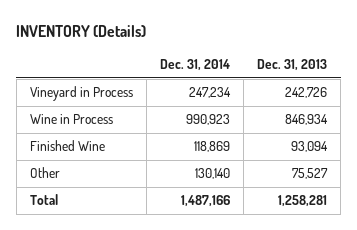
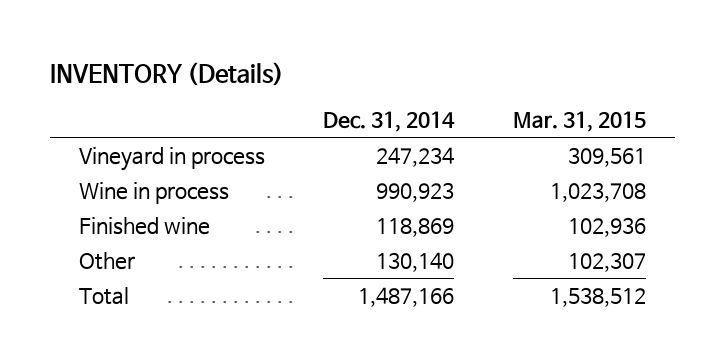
- | Dec. 31, 2014 | Dec. 31, 2013
+ | Dec. 31, 2014 | Mar. 31, 2015
- Vineyard in Process | 247,234 | 242,726
- Wine in Process | 990,923 | 846,934
- Finished Wine | 118,869 | 93,094
+ Vineyard in process | 247,234 | 309,561
+ Wine in process | 990,923 | 1,023,708
+ Finished wine | 118,869 | 102,936

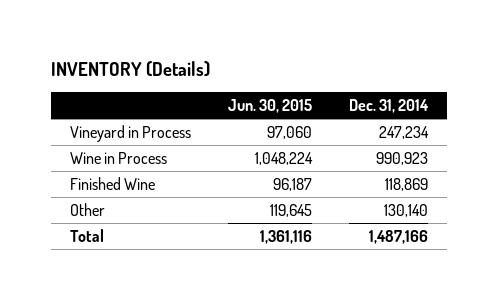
- | Dec. 31, 2014 | Mar. 31, 2015
+ | Jun. 30, 2015 | Dec. 31, 2014
- Vineyard in process | 247,234 | 309,561
- Wine in process | 990,923 | 1,023,708
- Finished wine | 118,869 | 102,936
+ Vineyard in Process | 97,060 | 247,234
+ Wine in Process | 1,048,224 | 990,923
+ Finished Wine | 96,187 | 118,869

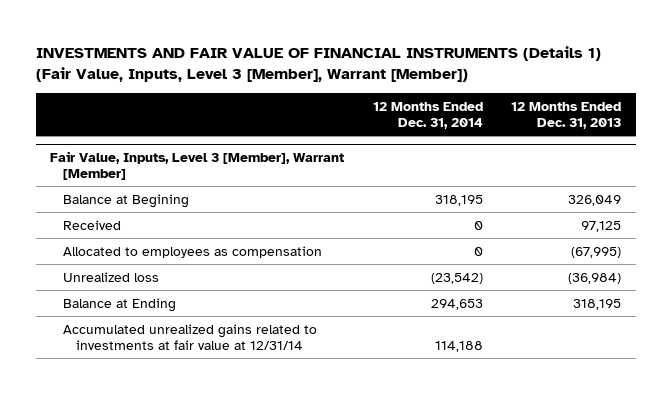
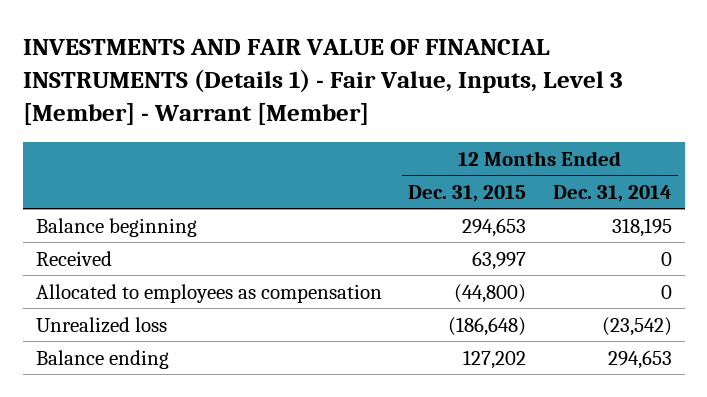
- INVESTMENTS AND FAIR VALUE OF FINANCIAL INSTRUMENTS (Details 1) (Fair Value, Inputs, Level 3 [Member], Warrant [Member])
+ INVESTMENTS AND FAIR VALUE OF FINANCIAL INSTRUMENTS (Details 1) - Fair Value, Inputs, Level 3 [Member] - Warrant [Member]
- | 12 Months Ended Dec. 31, 2014 | 12 Months Ended Dec. 31, 2013
+ | 12 Months Ended Dec. 31, 2015 | 12 Months Ended Dec. 31, 2014
- Fair Value, Inputs, Level 3 [Member], Warrant [Member]
- Balance at Begining | 318,195 | 326,049
+ Balance beginning | 294,653 | 318,195
- Balance at Ending | 294,653 | 318,195
- Accumulated unrealized gains related to investments at fair value at 12/31/14 | 114,188 |
+ Balance ending | 127,202 | 294,653

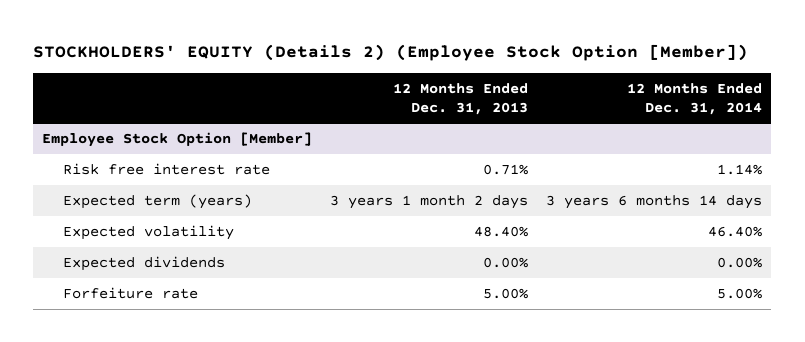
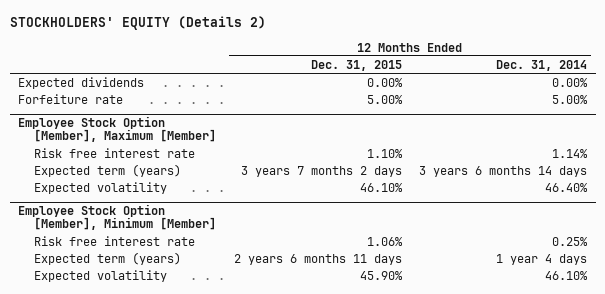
- STOCKHOLDERS' EQUITY (Details 2) (Employee Stock Option [Member])
+ STOCKHOLDERS' EQUITY (Details 2)
- | 12 Months Ended Dec. 31, 2013 | 12 Months Ended Dec. 31, 2014
+ | 12 Months Ended Dec. 31, 2015 | 12 Months Ended Dec. 31, 2014
- Employee Stock Option [Member]
+ Expected dividends | 0.00% | 0.00%
+ Forfeiture rate | 5.00% | 5.00%
+ Employee Stock Option [Member], Maximum [Member]
- Expected dividends | 0.00% | 0.00%
- Forfeiture rate | 5.00% | 5.00%
+ Employee Stock Option [Member], Minimum [Member]
+ Risk free interest rate | 1.06% | 0.25%
+ Expected term (years) | 2 years 6 months 11 days | 1 year 4 days
+ Expected volatility | 45.90% | 46.10%

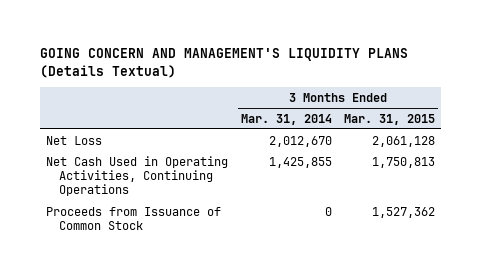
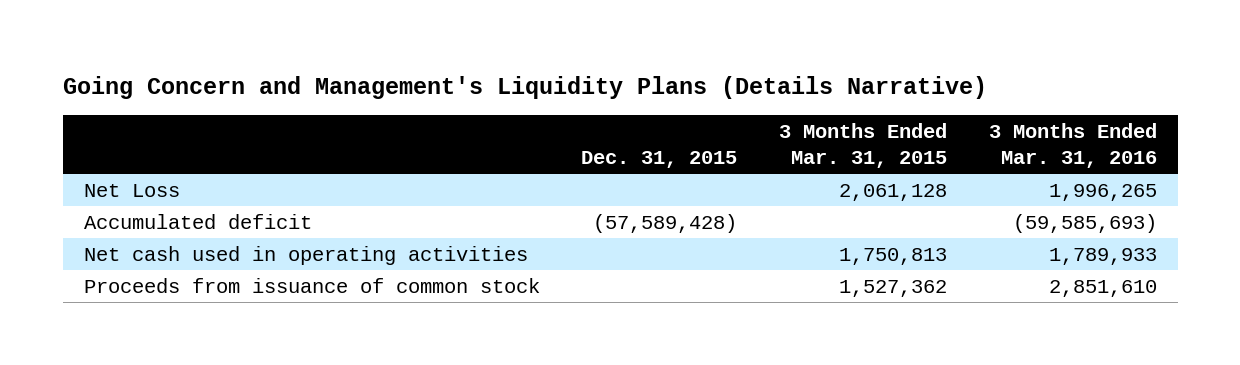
- GOING CONCERN AND MANAGEMENT'S LIQUIDITY PLANS (Details Textual)
+ Going Concern and Management's Liquidity Plans (Details Narrative)
- | 3 Months Ended Mar. 31, 2014 | 3 Months Ended Mar. 31, 2015
+ | Dec. 31, 2015 | 3 Months Ended Mar. 31, 2015 | 3 Months Ended Mar. 31, 2016
- Net Cash Used in Operating Activities, Continuing Operations | 1,425,855 | 1,750,813
- Proceeds from Issuance of Common Stock | 0 | 1,527,362
+ Accumulated deficit | (57,589,428) | | (59,585,693)
+ Net cash used in operating activities | | 1,750,813 | 1,789,933
+ Proceeds from issuance of common stock | | 1,527,362 | 2,851,610

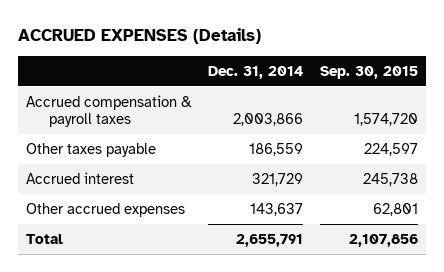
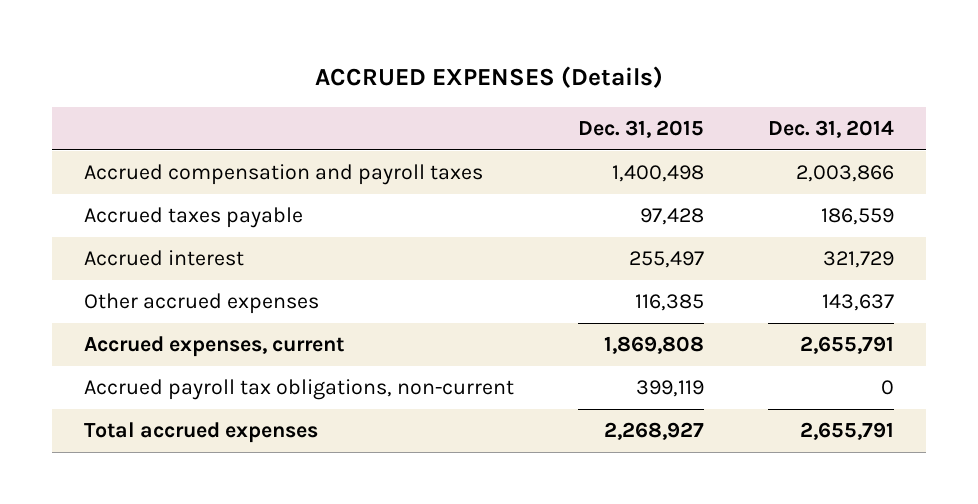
- | Dec. 31, 2014 | Sep. 30, 2015
+ | Dec. 31, 2015 | Dec. 31, 2014
- Accrued compensation & payroll taxes | 2,003,866 | 1,574,720
- Other taxes payable | 186,559 | 224,597
+ Accrued compensation and payroll taxes | 1,400,498 | 2,003,866
+ Accrued taxes payable | 97,428 | 186,559
- Total | 2,655,791 | 2,107,856
+ Accrued expenses, current | 1,869,808 | 2,655,791
+ Accrued payroll tax obligations, non-current | 399,119 | 0
+ Total accrued expenses | 2,268,927 | 2,655,791

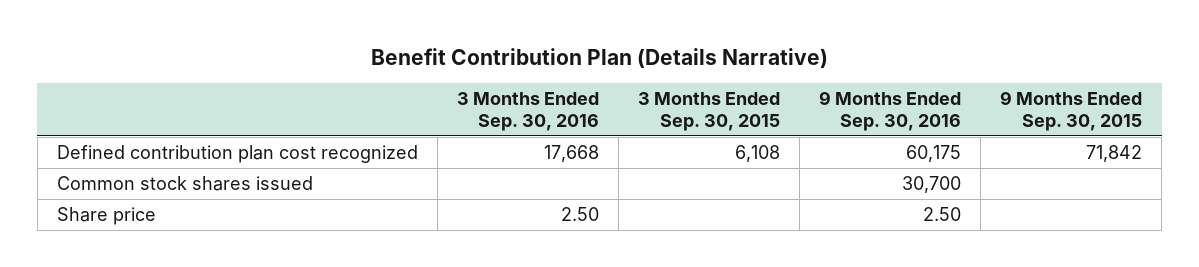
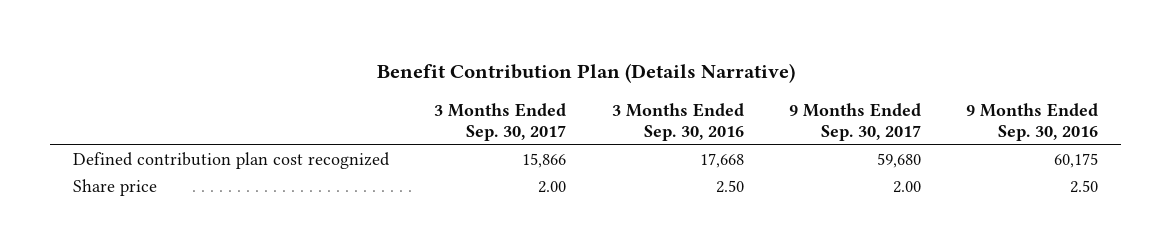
- | 3 Months Ended Sep. 30, 2016 | 3 Months Ended Sep. 30, 2015 | 9 Months Ended Sep. 30, 2016 | 9 Months Ended Sep. 30, 2015
+ | 3 Months Ended Sep. 30, 2017 | 3 Months Ended Sep. 30, 2016 | 9 Months Ended Sep. 30, 2017 | 9 Months Ended Sep. 30, 2016
- Common stock shares issued | | | 30,700 |

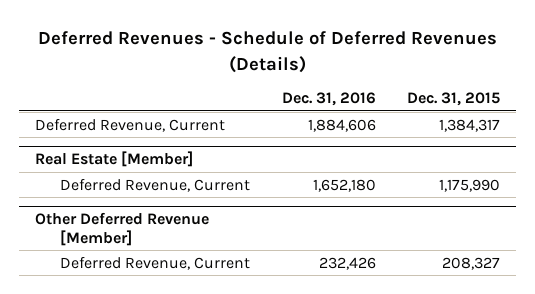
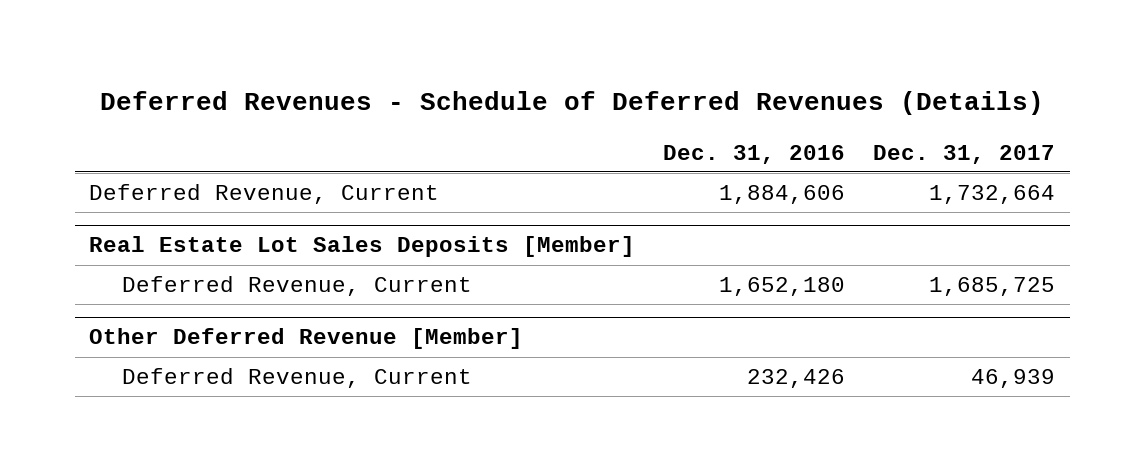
- | Dec. 31, 2016 | Dec. 31, 2015
+ | Dec. 31, 2016 | Dec. 31, 2017
- Real Estate [Member]
+ Real Estate Lot Sales Deposits [Member]

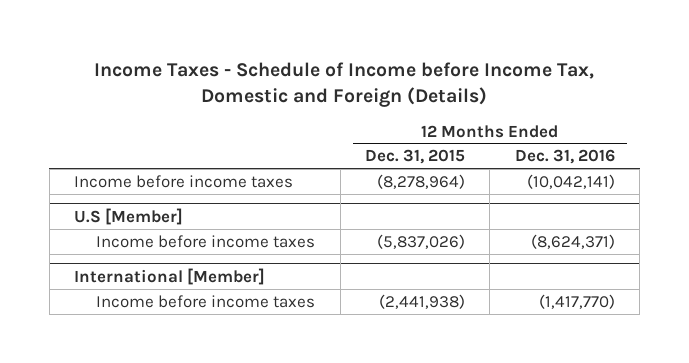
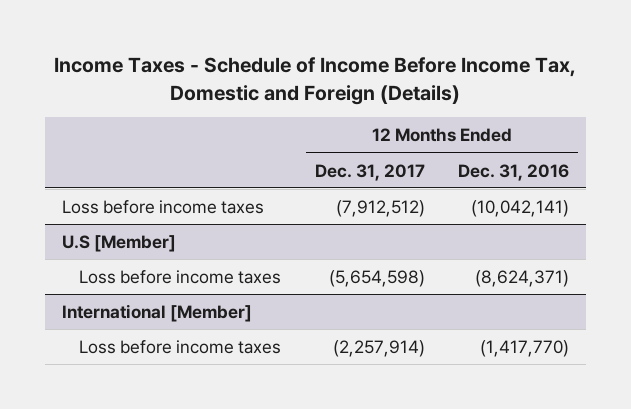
- Income Taxes - Schedule of Income before Income Tax, Domestic and Foreign (Details)
+ Income Taxes - Schedule of Income Before Income Tax, Domestic and Foreign (Details)
- | 12 Months Ended Dec. 31, 2015 | 12 Months Ended Dec. 31, 2016
+ | 12 Months Ended Dec. 31, 2017 | 12 Months Ended Dec. 31, 2016
- Income before income taxes | (8,278,964) | (10,042,141)
+ Loss before income taxes | (7,912,512) | (10,042,141)
@ U.S [Member]
- Income before income taxes | (5,837,026) | (8,624,371)
+ Loss before income taxes | (5,654,598) | (8,624,371)
@ International [Member]
- Income before income taxes | (2,441,938) | (1,417,770)
+ Loss before income taxes | (2,257,914) | (1,417,770)

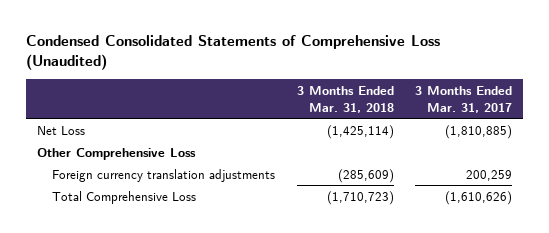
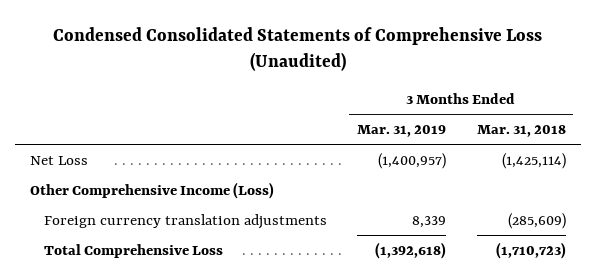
- | 3 Months Ended Mar. 31, 2018 | 3 Months Ended Mar. 31, 2017
+ | 3 Months Ended Mar. 31, 2019 | 3 Months Ended Mar. 31, 2018
- Other Comprehensive Loss
+ Other Comprehensive Income (Loss)

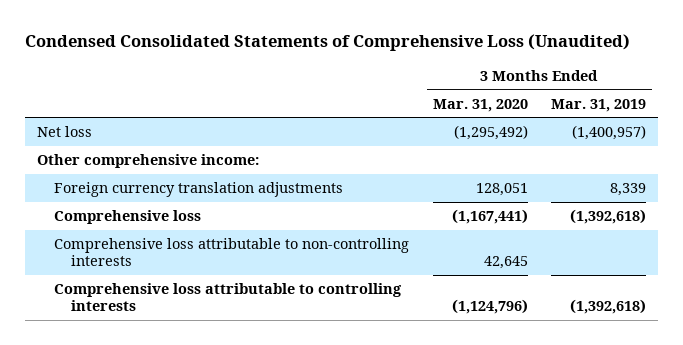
- | 3 Months Ended Mar. 31, 2019 | 3 Months Ended Mar. 31, 2018
+ | 3 Months Ended Mar. 31, 2020 | 3 Months Ended Mar. 31, 2019
- Net Loss | (1,400,957) | (1,425,114)
- Other Comprehensive Income (Loss)
+ Net loss | (1,295,492) | (1,400,957)
+ Other comprehensive income:
- Total Comprehensive Loss | (1,392,618) | (1,710,723)
+ Comprehensive loss | (1,167,441) | (1,392,618)
+ Comprehensive loss attributable to non-controlling interests | 42,645 |
+ Comprehensive loss attributable to controlling interests | (1,124,796) | (1,392,618)

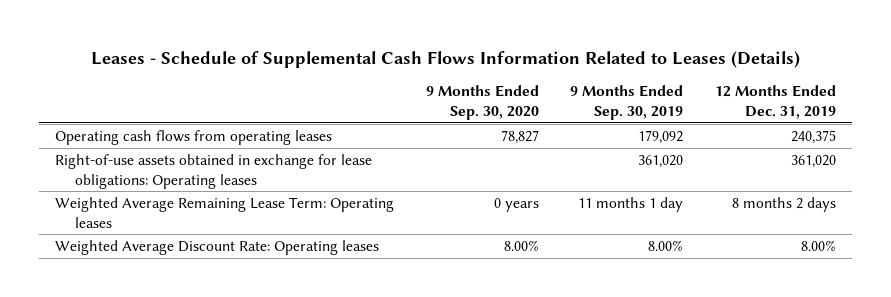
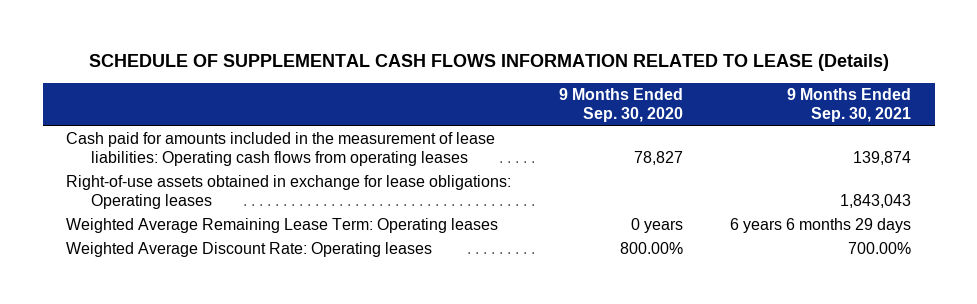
- Leases - Schedule of Supplemental Cash Flows Information Related to Leases (Details)
+ SCHEDULE OF SUPPLEMENTAL CASH FLOWS INFORMATION RELATED TO LEASE (Details)
- | 9 Months Ended Sep. 30, 2020 | 9 Months Ended Sep. 30, 2019 | 12 Months Ended Dec. 31, 2019
+ | 9 Months Ended Sep. 30, 2020 | 9 Months Ended Sep. 30, 2021
- Operating cash flows from operating leases | 78,827 | 179,092 | 240,375
+ Cash paid for amounts included in the measurement of lease liabilities: Operating cash flows from operating leases | 78,827 | 139,874
- Weighted Average Discount Rate: Operating leases | 8.00% | 8.00% | 8.00%
+ Weighted Average Discount Rate: Operating leases | 800.00% | 700.00%

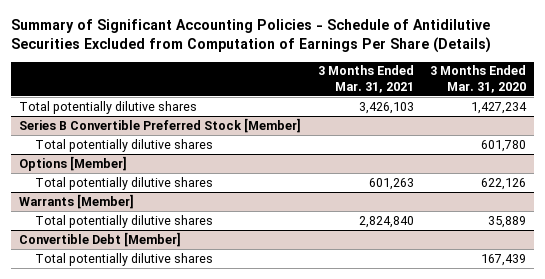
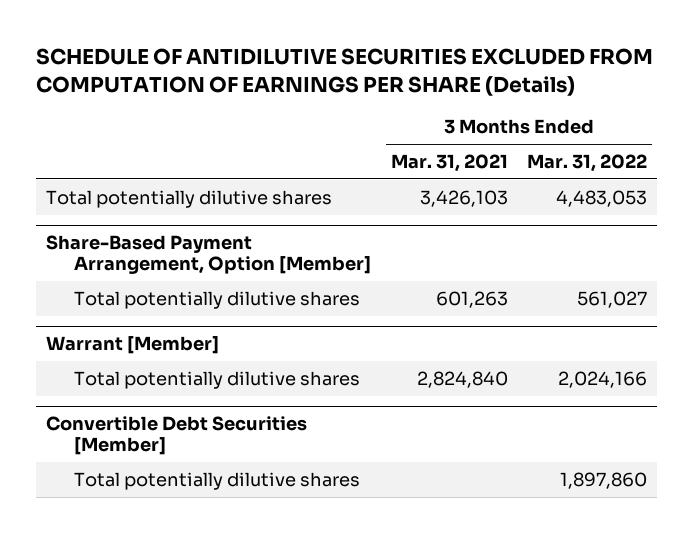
- Summary of Significant Accounting Policies - Schedule of Antidilutive Securities Excluded from Computation of Earnings Per Share (Details)
+ SCHEDULE OF ANTIDILUTIVE SECURITIES EXCLUDED FROM COMPUTATION OF EARNINGS PER SHARE (Details)
- | 3 Months Ended Mar. 31, 2021 | 3 Months Ended Mar. 31, 2020
+ | 3 Months Ended Mar. 31, 2021 | 3 Months Ended Mar. 31, 2022
- Series B Convertible Preferred Stock [Member]
- Total potentially dilutive shares | | 601,780
- Options [Member]
+ Share-Based Payment Arrangement, Option [Member]
- Warrants [Member]
+ Warrant [Member]
- Convertible Debt [Member]
+ Convertible Debt Securities [Member]

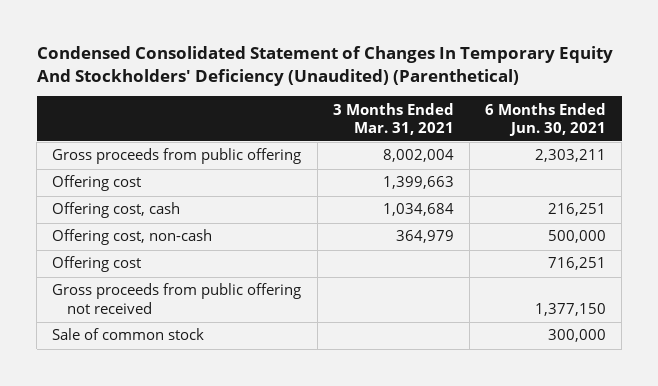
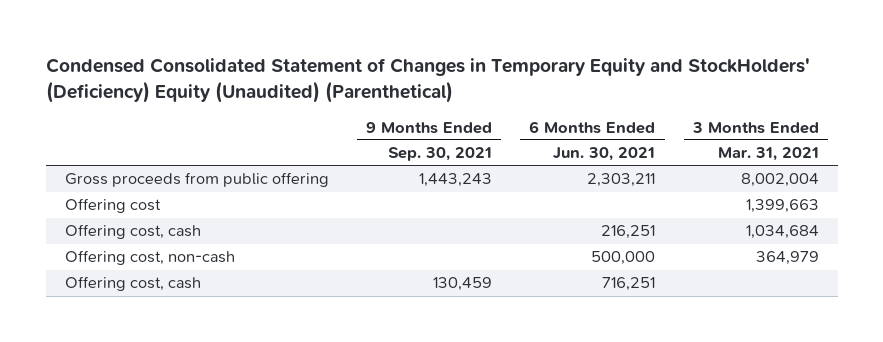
- Condensed Consolidated Statement of Changes In Temporary Equity And Stockholders' Deficiency (Unaudited) (Parenthetical)
+ Condensed Consolidated Statement of Changes in Temporary Equity and StockHolders' (Deficiency) Equity (Unaudited) (Parenthetical)
- | 3 Months Ended Mar. 31, 2021 | 6 Months Ended Jun. 30, 2021
+ | 9 Months Ended Sep. 30, 2021 | 6 Months Ended Jun. 30, 2021 | 3 Months Ended Mar. 31, 2021
- Offering cost | | 716,251
- Gross proceeds from public offering not received | | 1,377,150
- Sale of common stock | | 300,000
+ Offering cost, cash | 130,459 | 716,251 |

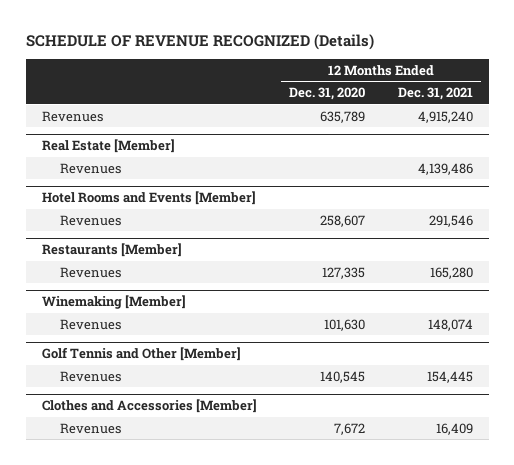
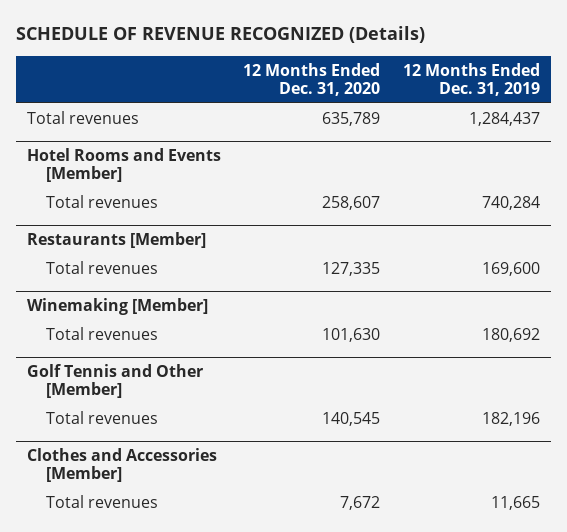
- | 12 Months Ended Dec. 31, 2020 | 12 Months Ended Dec. 31, 2021
+ | 12 Months Ended Dec. 31, 2020 | 12 Months Ended Dec. 31, 2019
- Revenues | 635,789 | 4,915,240
- Real Estate [Member]
- Revenues | | 4,139,486
+ Total revenues | 635,789 | 1,284,437
@ Hotel Rooms and Events [Member]
- Revenues | 258,607 | 291,546
+ Total revenues | 258,607 | 740,284
@ Restaurants [Member]
- Revenues | 127,335 | 165,280
+ Total revenues | 127,335 | 169,600
@ Winemaking [Member]
- Revenues | 101,630 | 148,074
+ Total revenues | 101,630 | 180,692
@ Golf Tennis and Other [Member]
- Revenues | 140,545 | 154,445
+ Total revenues | 140,545 | 182,196
@ Clothes and Accessories [Member]
- Revenues | 7,672 | 16,409
+ Total revenues | 7,672 | 11,665

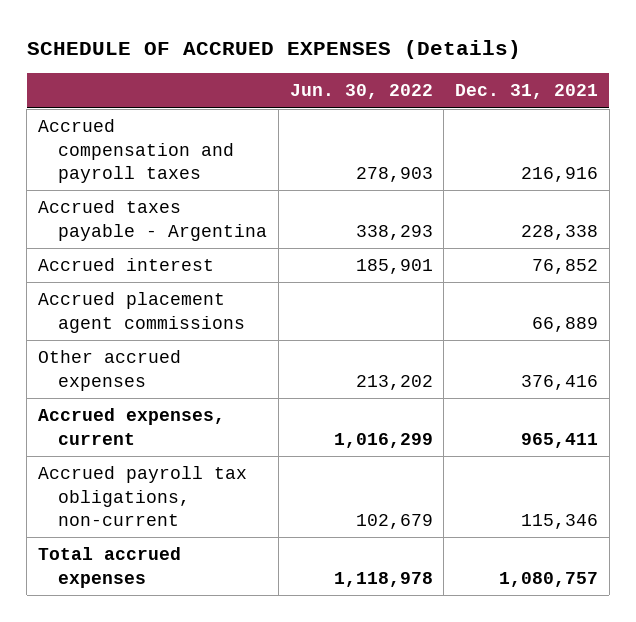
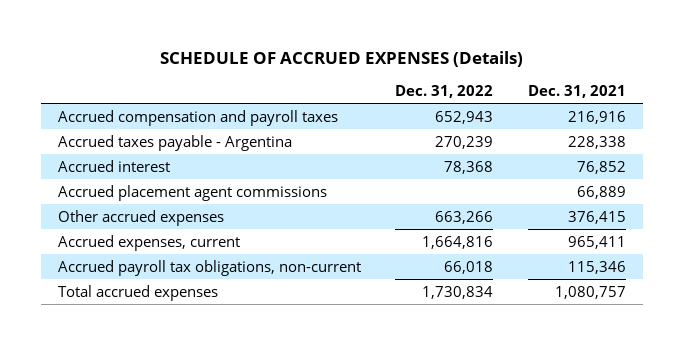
- | Jun. 30, 2022 | Dec. 31, 2021
+ | Dec. 31, 2022 | Dec. 31, 2021
- Other accrued expenses | 213,202 | 376,416
+ Other accrued expenses | 663,266 | 376,415

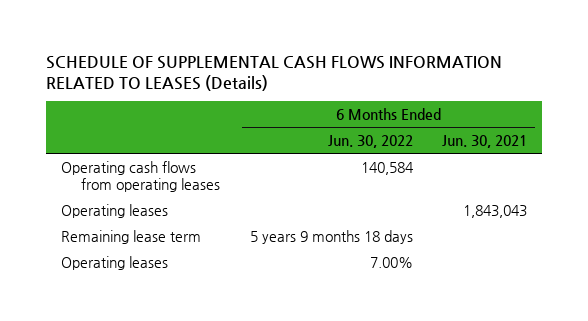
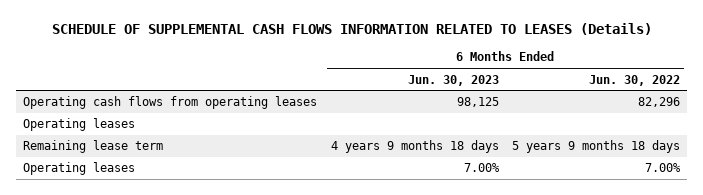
- | 6 Months Ended Jun. 30, 2022 | 6 Months Ended Jun. 30, 2021
+ | 6 Months Ended Jun. 30, 2023 | 6 Months Ended Jun. 30, 2022
- Operating cash flows from operating leases | 140,584 |
+ Operating cash flows from operating leases | 98,125 | 82,296

